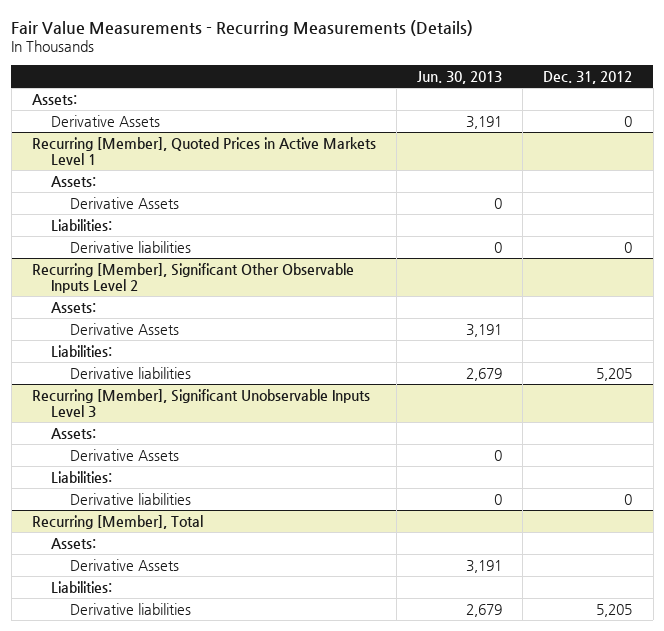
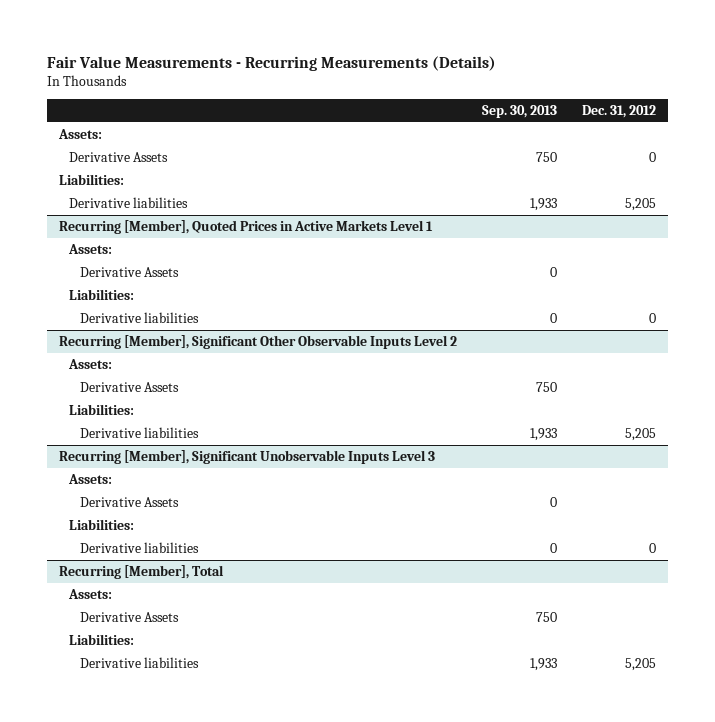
- | Jun. 30, 2013 | Dec. 31, 2012
+ | Sep. 30, 2013 | Dec. 31, 2012
+ Liabilities:
+ Derivative liabilities | 1,933 | 5,205

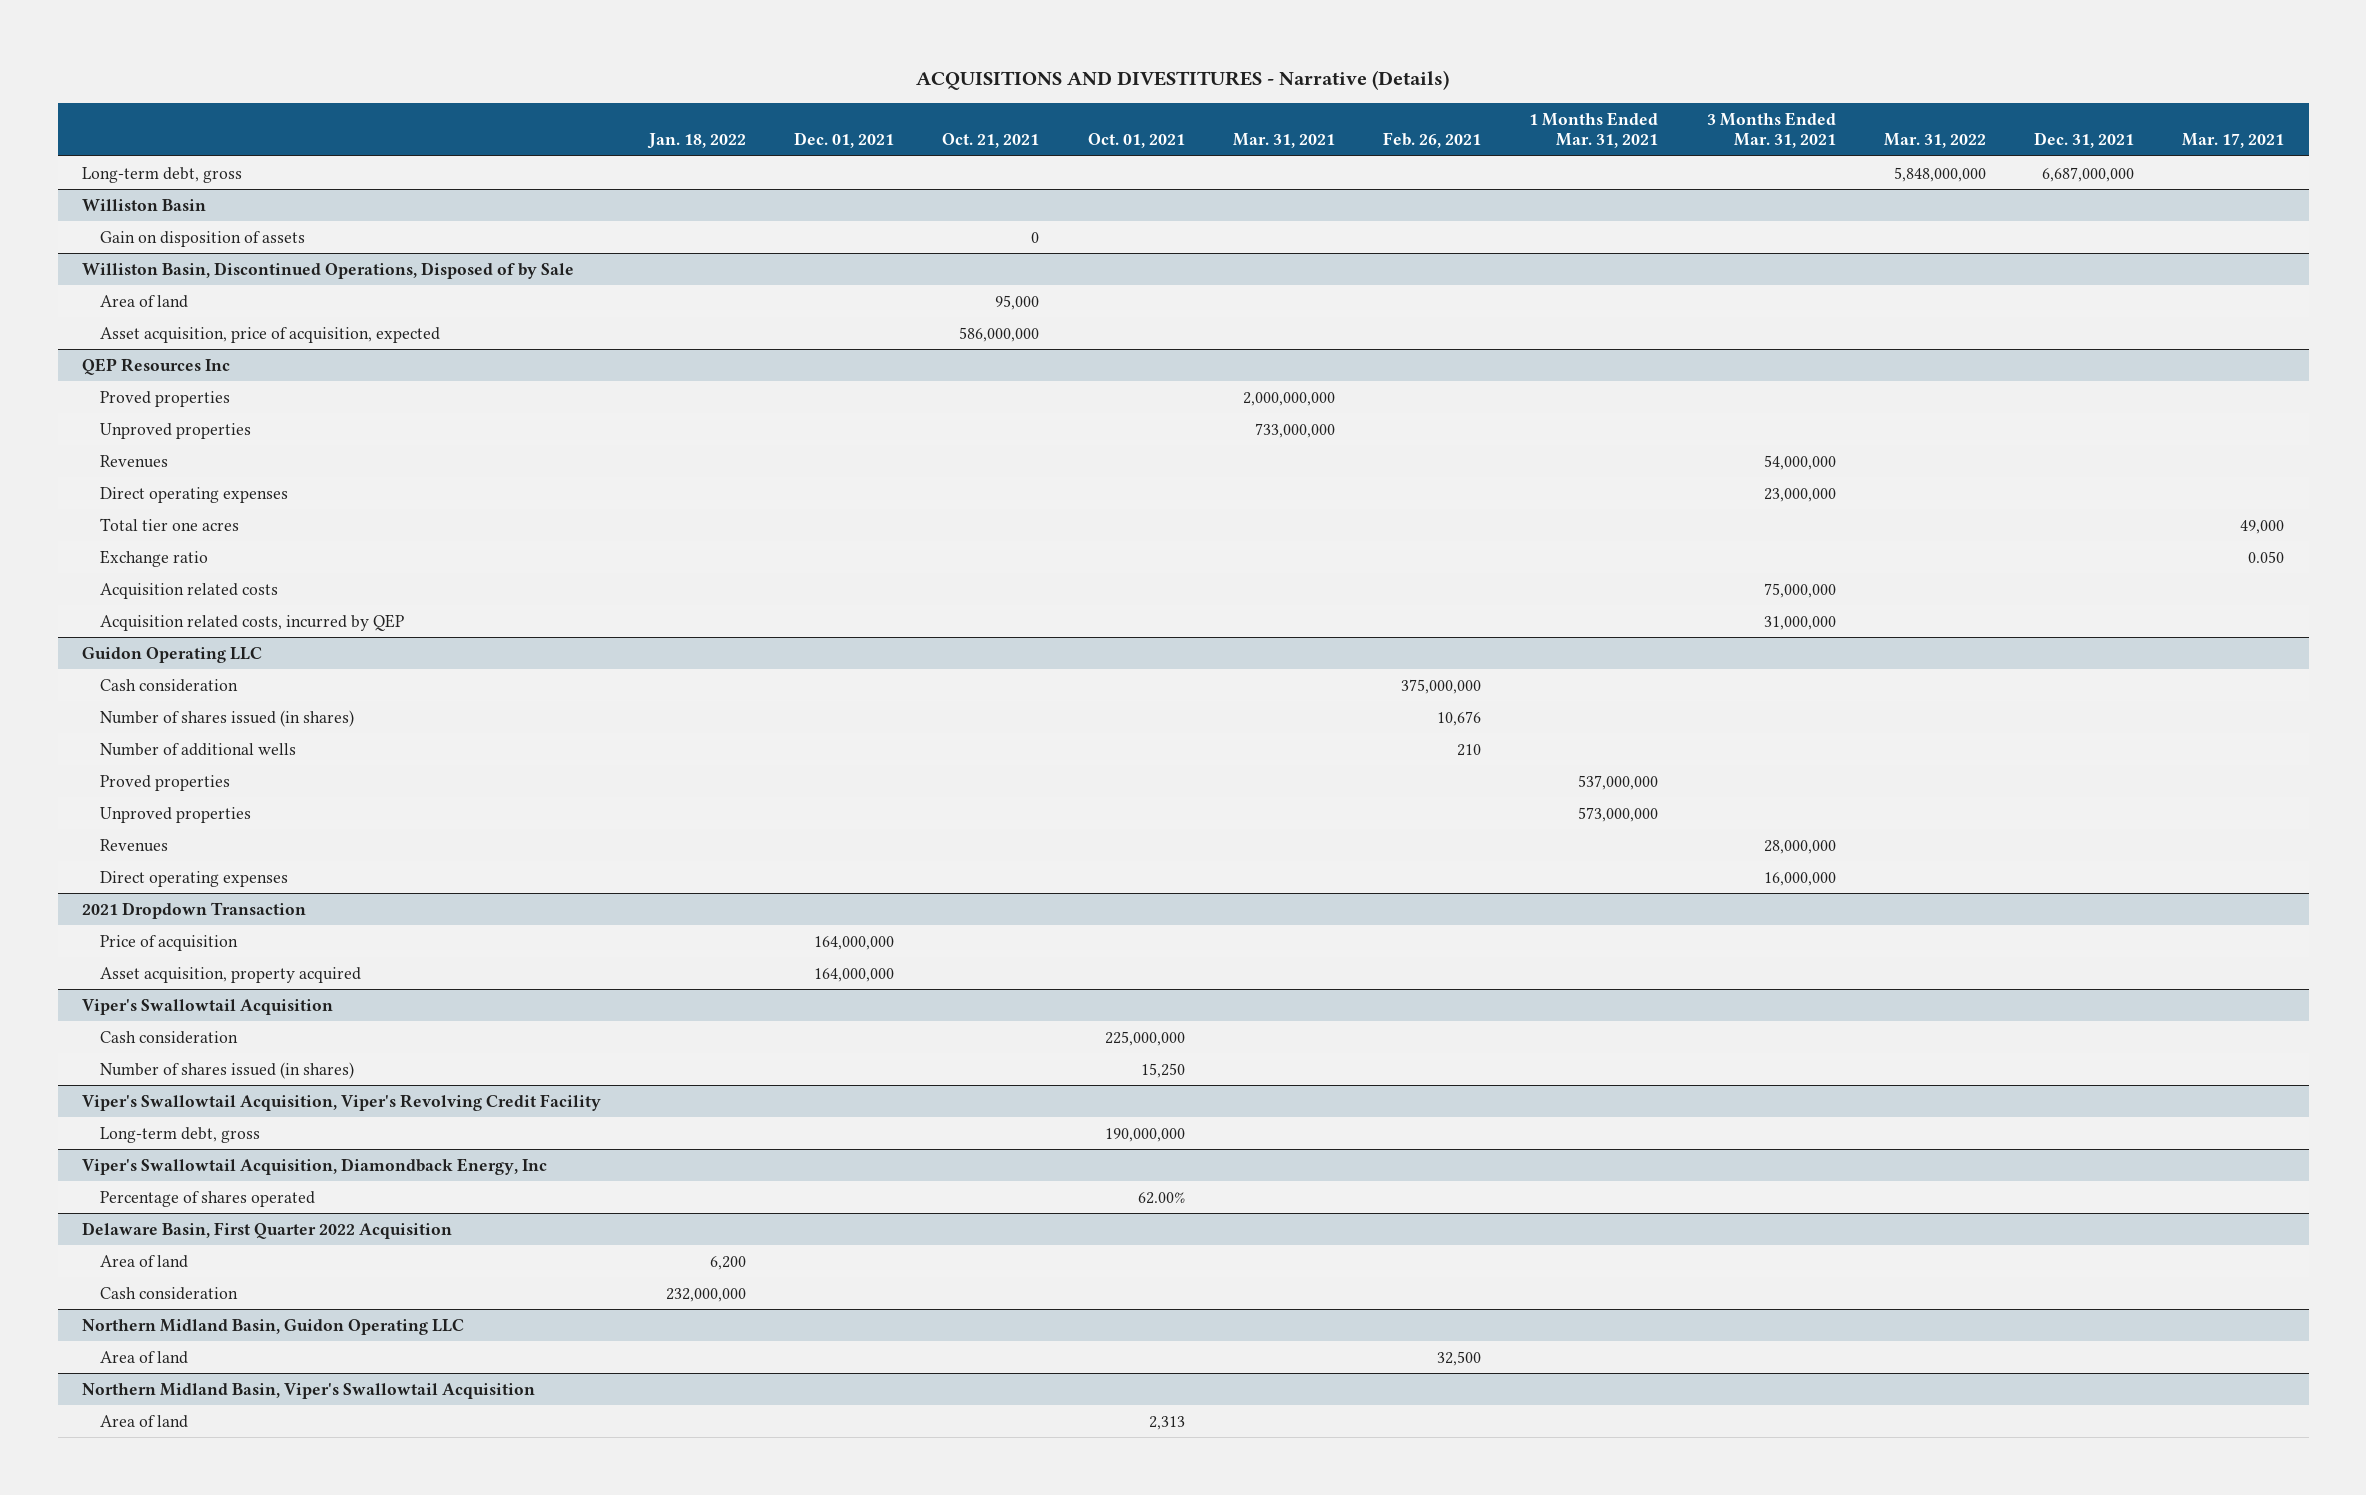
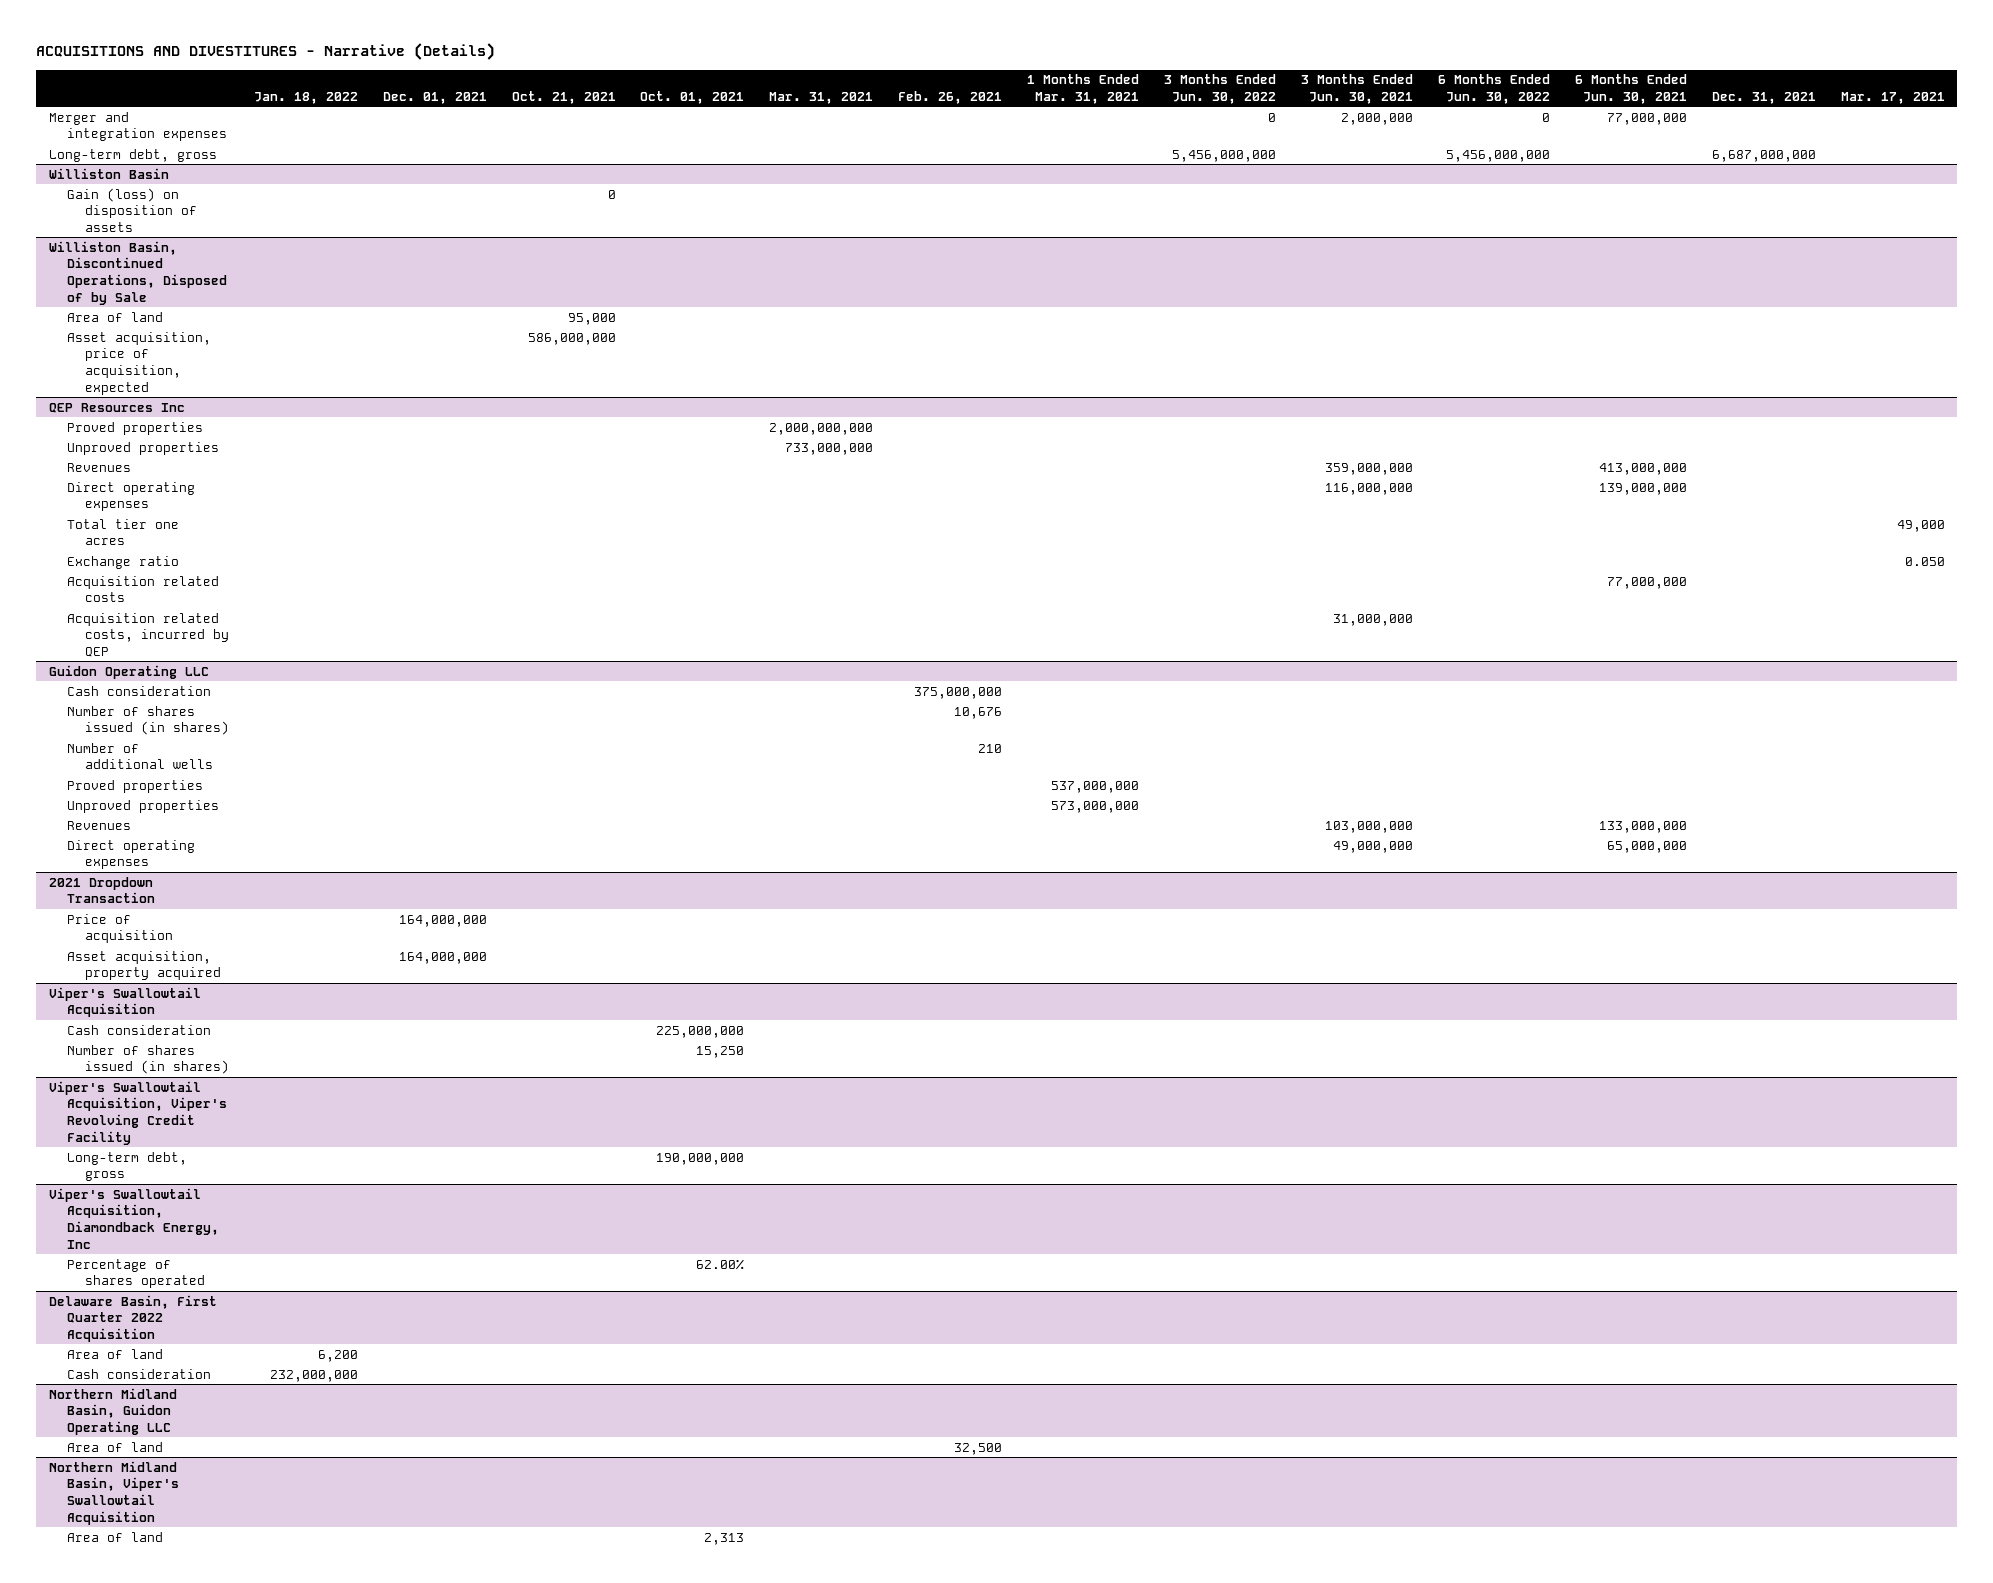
- | Jan. 18, 2022 | Dec. 01, 2021 | Oct. 21, 2021 | Oct. 01, 2021 | Mar. 31, 2021 | Feb. 26, 2021 | 1 Months Ended Mar. 31, 2021 | 3 Months Ended Mar. 31, 2021 | Mar. 31, 2022 | Dec. 31, 2021 | Mar. 17, 2021
+ | Jan. 18, 2022 | Dec. 01, 2021 | Oct. 21, 2021 | Oct. 01, 2021 | Mar. 31, 2021 | Feb. 26, 2021 | 1 Months Ended Mar. 31, 2021 | 3 Months Ended Jun. 30, 2022 | 3 Months Ended Jun. 30, 2021 | 6 Months Ended Jun. 30, 2022 | 6 Months Ended Jun. 30, 2021 | Dec. 31, 2021 | Mar. 17, 2021
+ Merger and integration expenses | | | | | | | | 0 | 2,000,000 | 0 | 77,000,000 | |
@ Williston Basin
- Gain on disposition of assets | | | 0 | | | | | | | |
+ Gain (loss) on disposition of assets | | | 0 | | | | | | | | | |

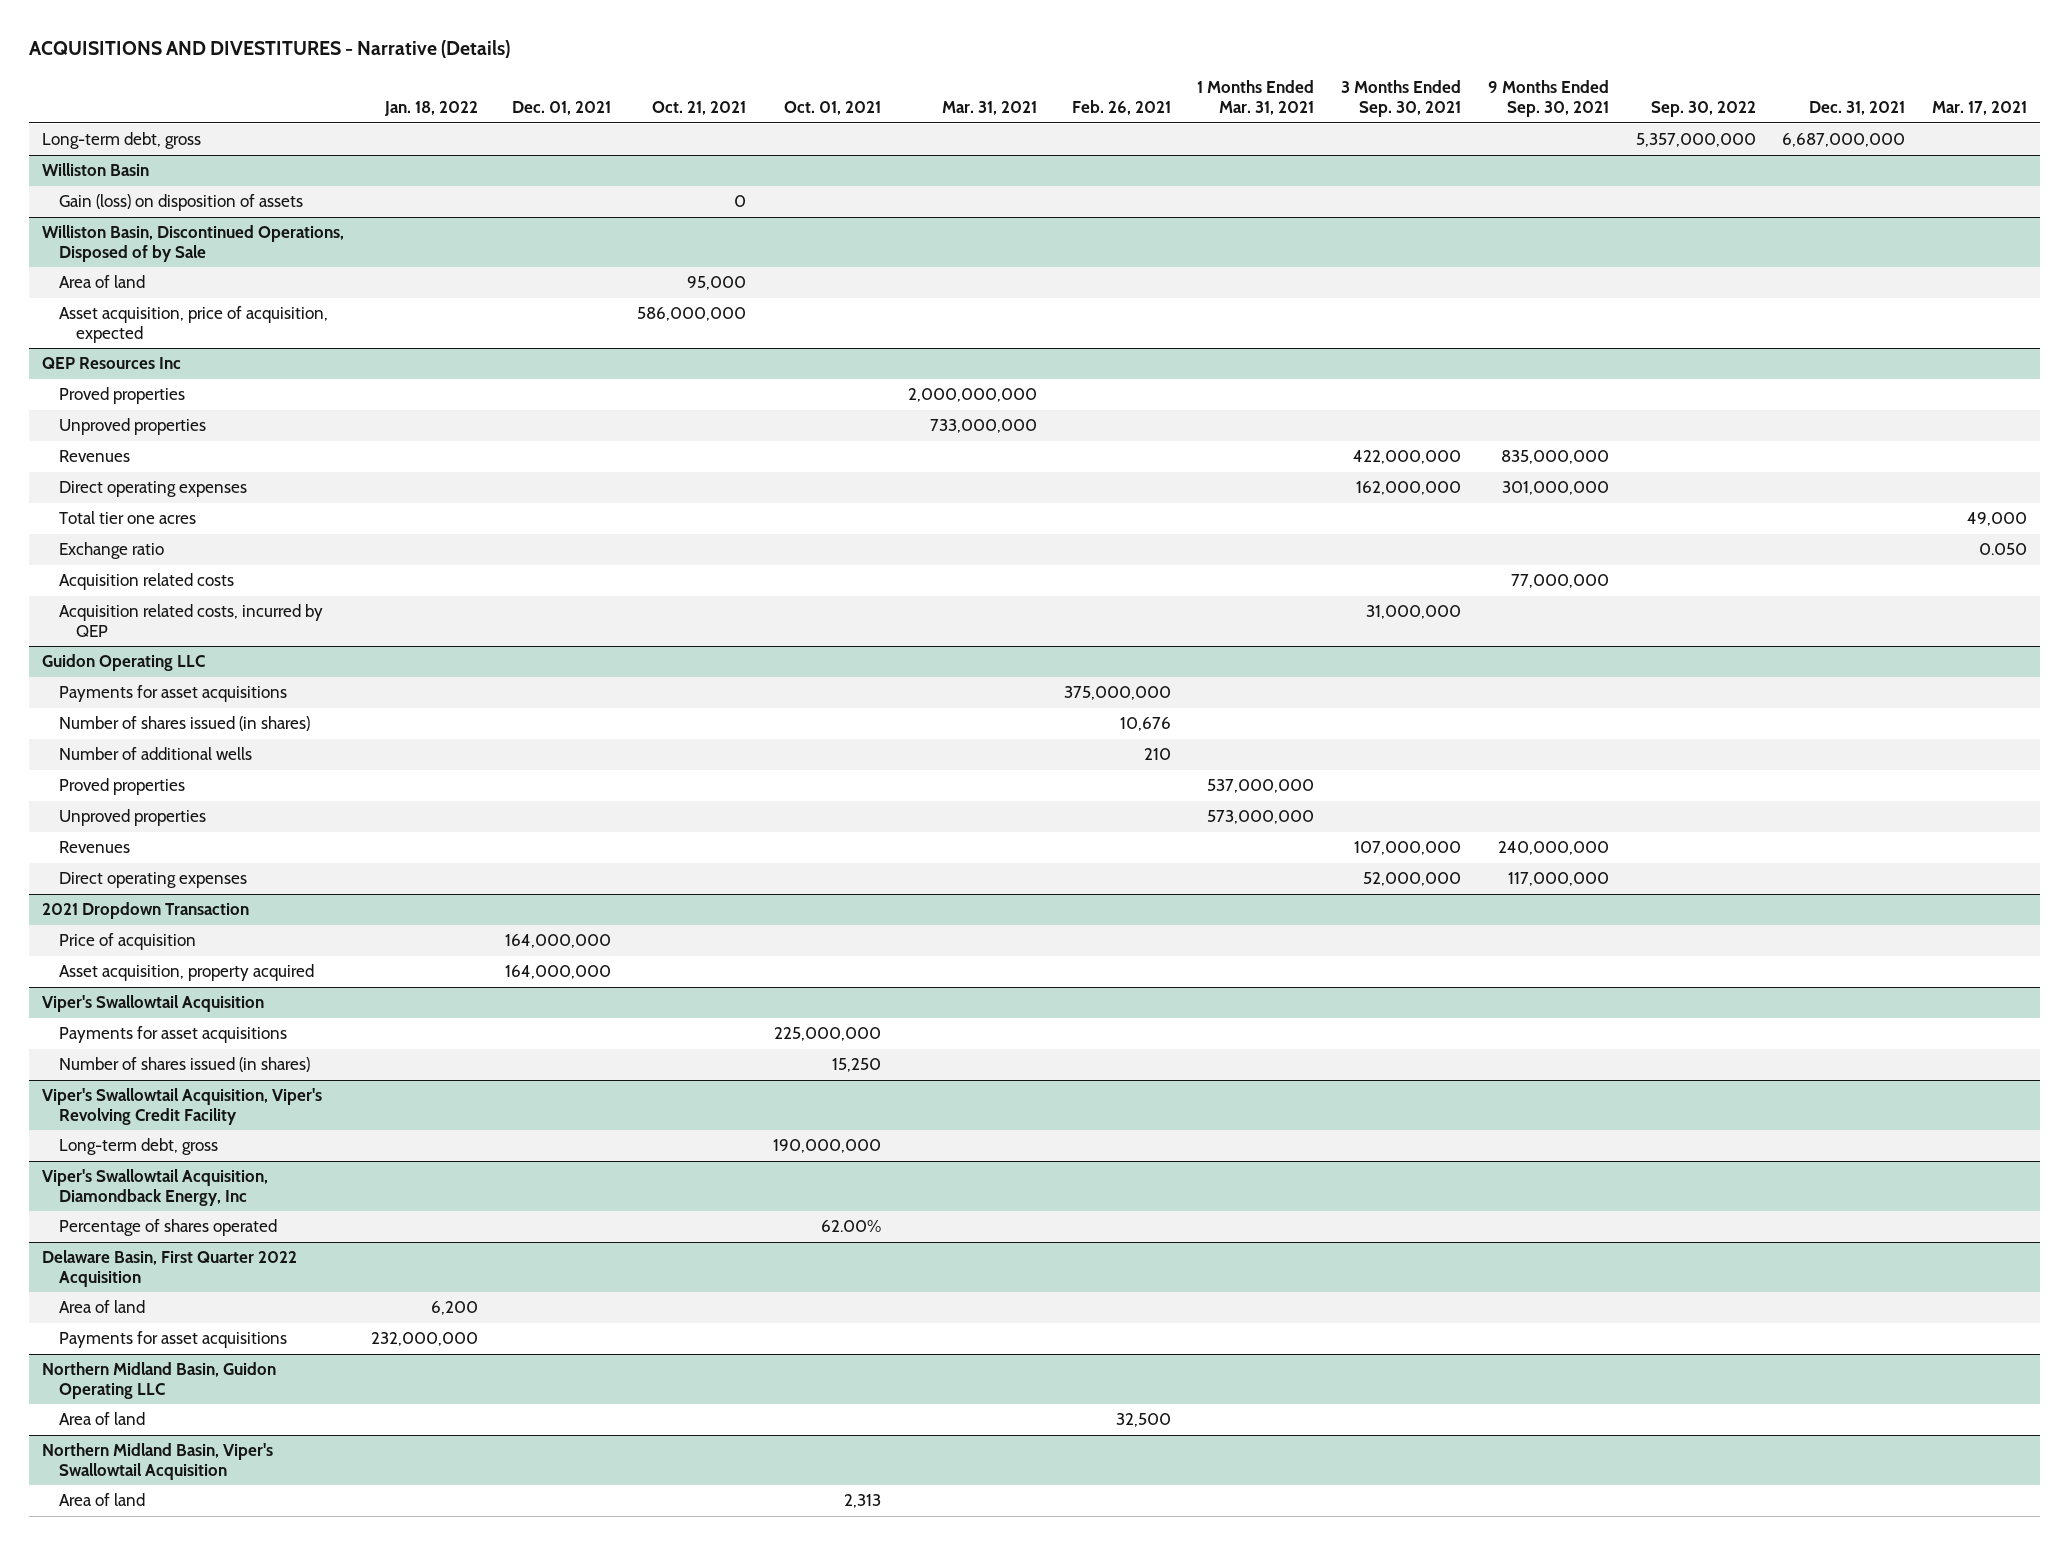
- | Jan. 18, 2022 | Dec. 01, 2021 | Oct. 21, 2021 | Oct. 01, 2021 | Mar. 31, 2021 | Feb. 26, 2021 | 1 Months Ended Mar. 31, 2021 | 3 Months Ended Jun. 30, 2022 | 3 Months Ended Jun. 30, 2021 | 6 Months Ended Jun. 30, 2022 | 6 Months Ended Jun. 30, 2021 | Dec. 31, 2021 | Mar. 17, 2021
+ | Jan. 18, 2022 | Dec. 01, 2021 | Oct. 21, 2021 | Oct. 01, 2021 | Mar. 31, 2021 | Feb. 26, 2021 | 1 Months Ended Mar. 31, 2021 | 3 Months Ended Sep. 30, 2021 | 9 Months Ended Sep. 30, 2021 | Sep. 30, 2022 | Dec. 31, 2021 | Mar. 17, 2021
- Merger and integration expenses | | | | | | | | 0 | 2,000,000 | 0 | 77,000,000 | |
@ Guidon Operating LLC
- Cash consideration | | | | | | 375,000,000 | | | | | | |
+ Payments for asset acquisitions | | | | | | 375,000,000 | | | | | |
@ Viper's Swallowtail Acquisition
- Cash consideration | | | | 225,000,000 | | | | | | | | |
+ Payments for asset acquisitions | | | | 225,000,000 | | | | | | | |
@ Delaware Basin, First Quarter 2022 Acquisition
- Cash consideration | 232,000,000 | | | | | | | | | | | |
+ Payments for asset acquisitions | 232,000,000 | | | | | | | | | | |

